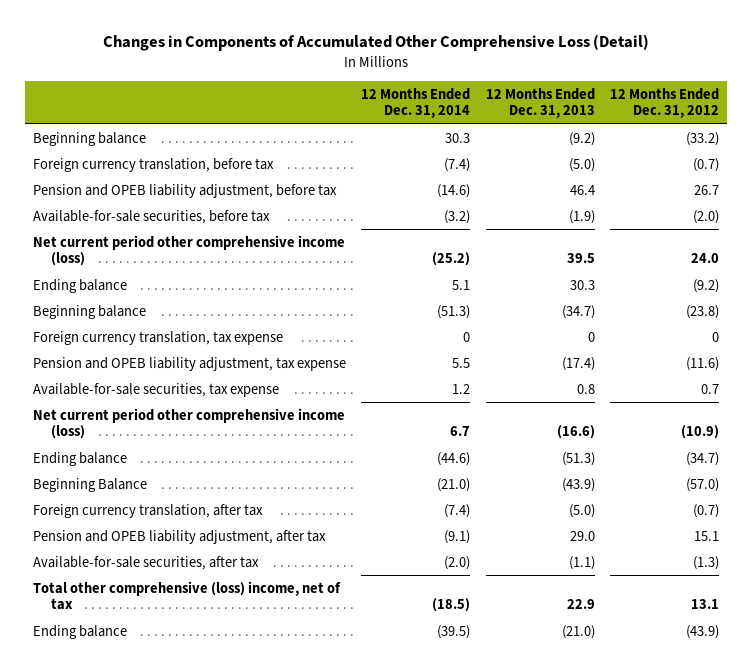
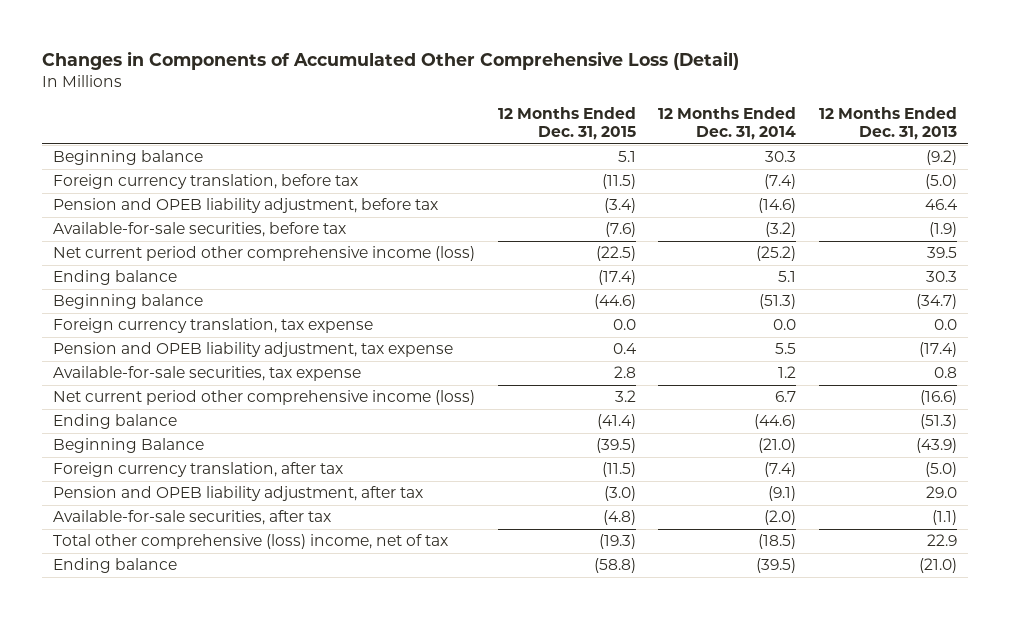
- | 12 Months Ended Dec. 31, 2014 | 12 Months Ended Dec. 31, 2013 | 12 Months Ended Dec. 31, 2012
+ | 12 Months Ended Dec. 31, 2015 | 12 Months Ended Dec. 31, 2014 | 12 Months Ended Dec. 31, 2013
- Foreign currency translation, tax expense | 0 | 0 | 0
+ Foreign currency translation, tax expense | 0.0 | 0.0 | 0.0

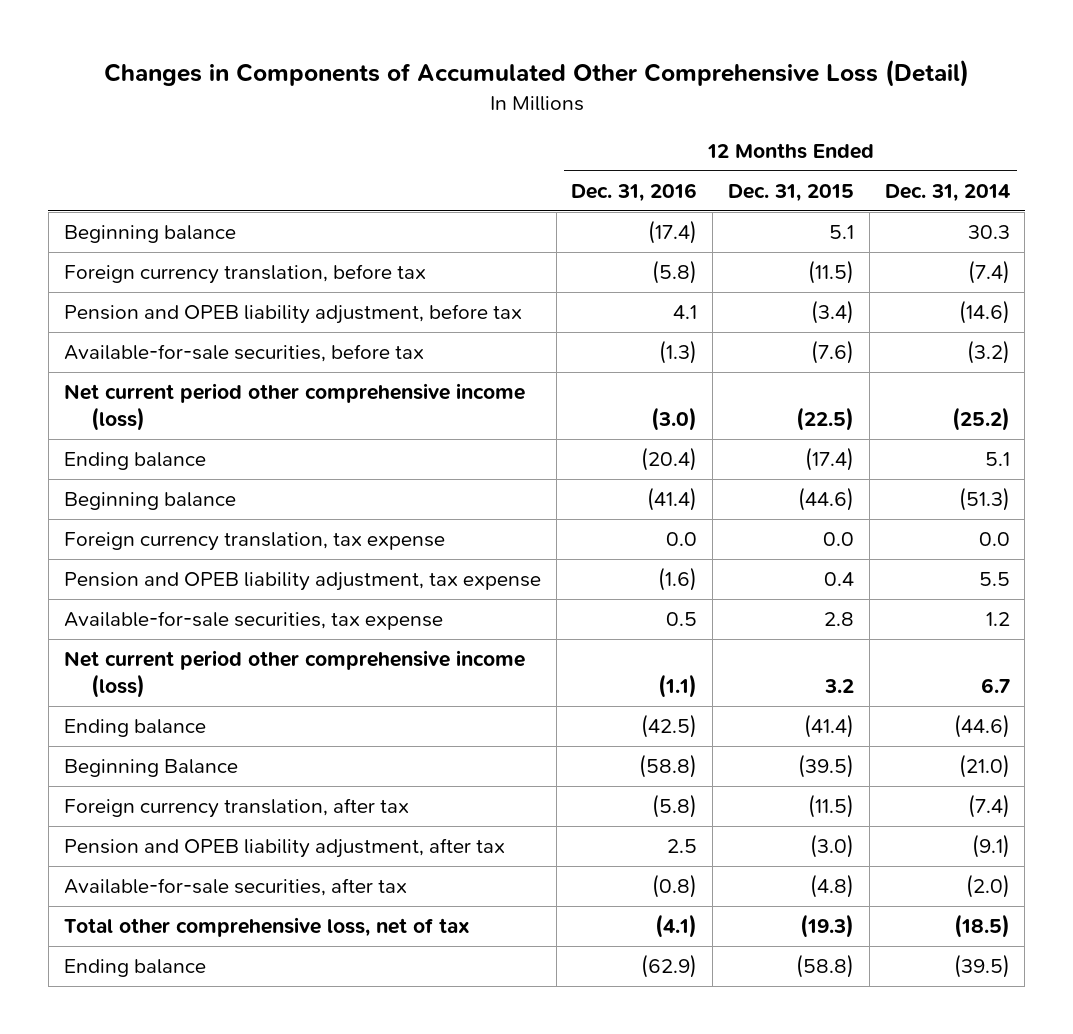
- | 12 Months Ended Dec. 31, 2015 | 12 Months Ended Dec. 31, 2014 | 12 Months Ended Dec. 31, 2013
+ | 12 Months Ended Dec. 31, 2016 | 12 Months Ended Dec. 31, 2015 | 12 Months Ended Dec. 31, 2014
- Total other comprehensive (loss) income, net of tax | (19.3) | (18.5) | 22.9
+ Total other comprehensive loss, net of tax | (4.1) | (19.3) | (18.5)

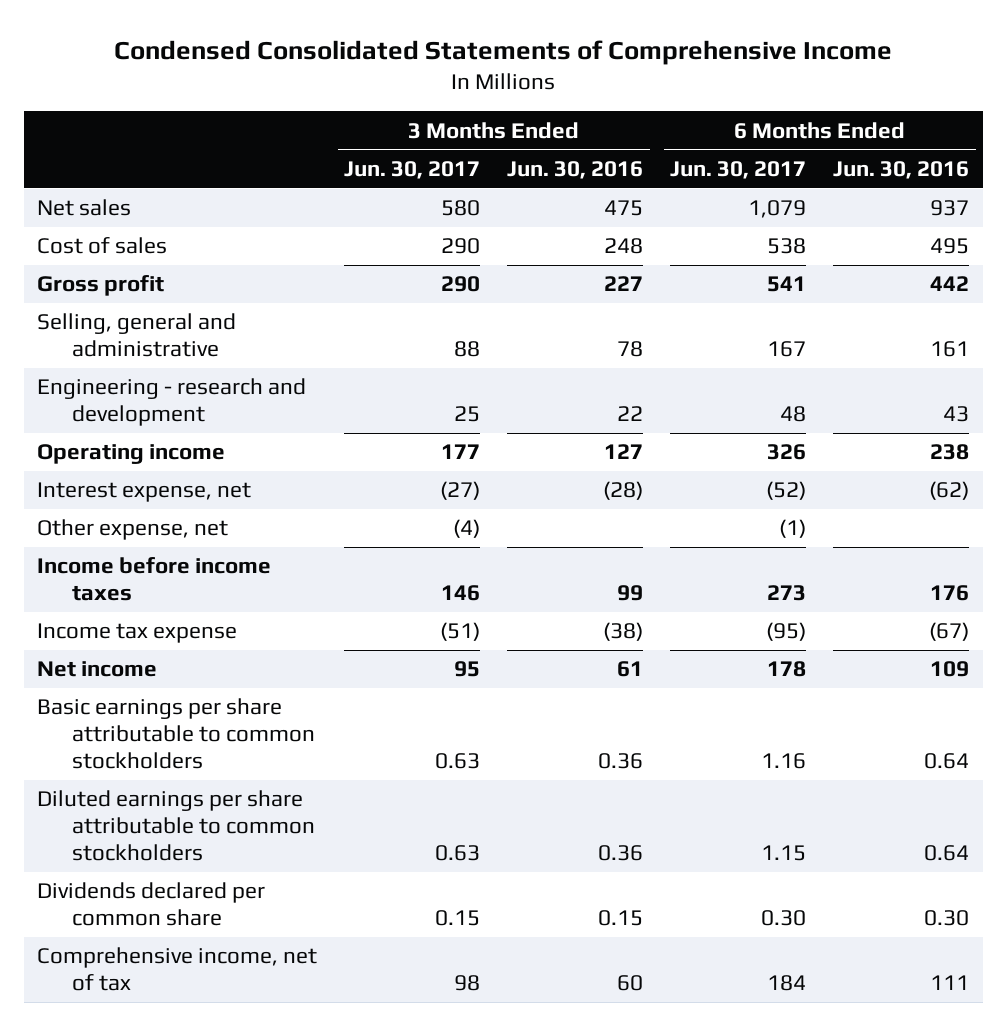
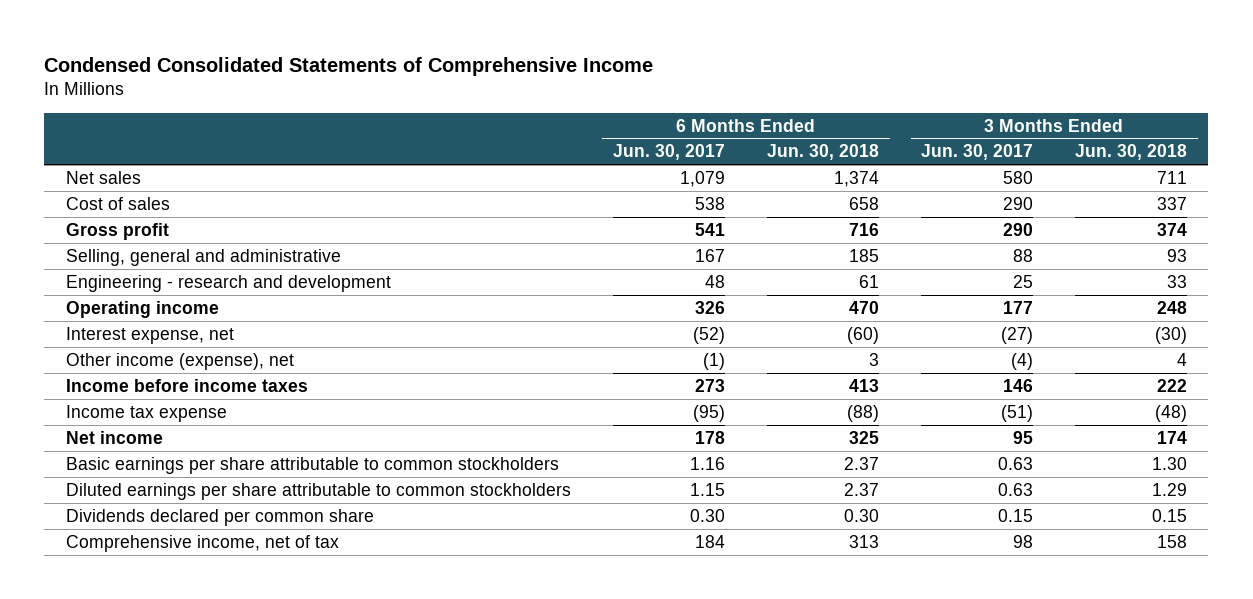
- | 3 Months Ended Jun. 30, 2017 | 3 Months Ended Jun. 30, 2016 | 6 Months Ended Jun. 30, 2017 | 6 Months Ended Jun. 30, 2016
+ | 6 Months Ended Jun. 30, 2017 | 6 Months Ended Jun. 30, 2018 | 3 Months Ended Jun. 30, 2017 | 3 Months Ended Jun. 30, 2018
- Other expense, net | (4) | | (1) |
+ Other income (expense), net | (1) | 3 | (4) | 4

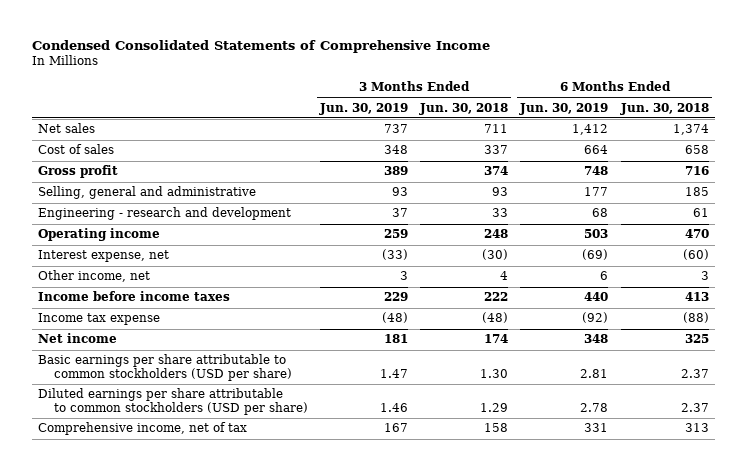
- | 6 Months Ended Jun. 30, 2017 | 6 Months Ended Jun. 30, 2018 | 3 Months Ended Jun. 30, 2017 | 3 Months Ended Jun. 30, 2018
+ | 3 Months Ended Jun. 30, 2019 | 3 Months Ended Jun. 30, 2018 | 6 Months Ended Jun. 30, 2019 | 6 Months Ended Jun. 30, 2018
- Other income (expense), net | (1) | 3 | (4) | 4
+ Other income, net | 3 | 4 | 6 | 3
- Basic earnings per share attributable to common stockholders | 1.16 | 2.37 | 0.63 | 1.30
- Diluted earnings per share attributable to common stockholders | 1.15 | 2.37 | 0.63 | 1.29
- Dividends declared per common share | 0.30 | 0.30 | 0.15 | 0.15
+ Basic earnings per share attributable to common stockholders (USD per share) | 1.47 | 1.30 | 2.81 | 2.37
+ Diluted earnings per share attributable to common stockholders (USD per share) | 1.46 | 1.29 | 2.78 | 2.37

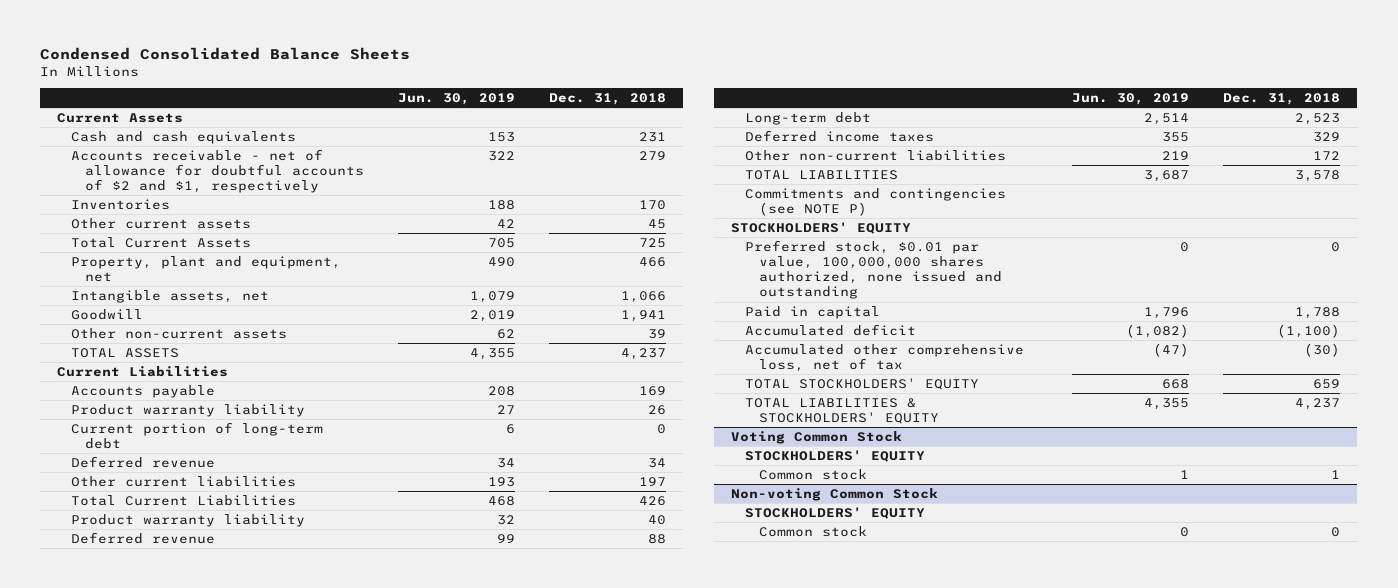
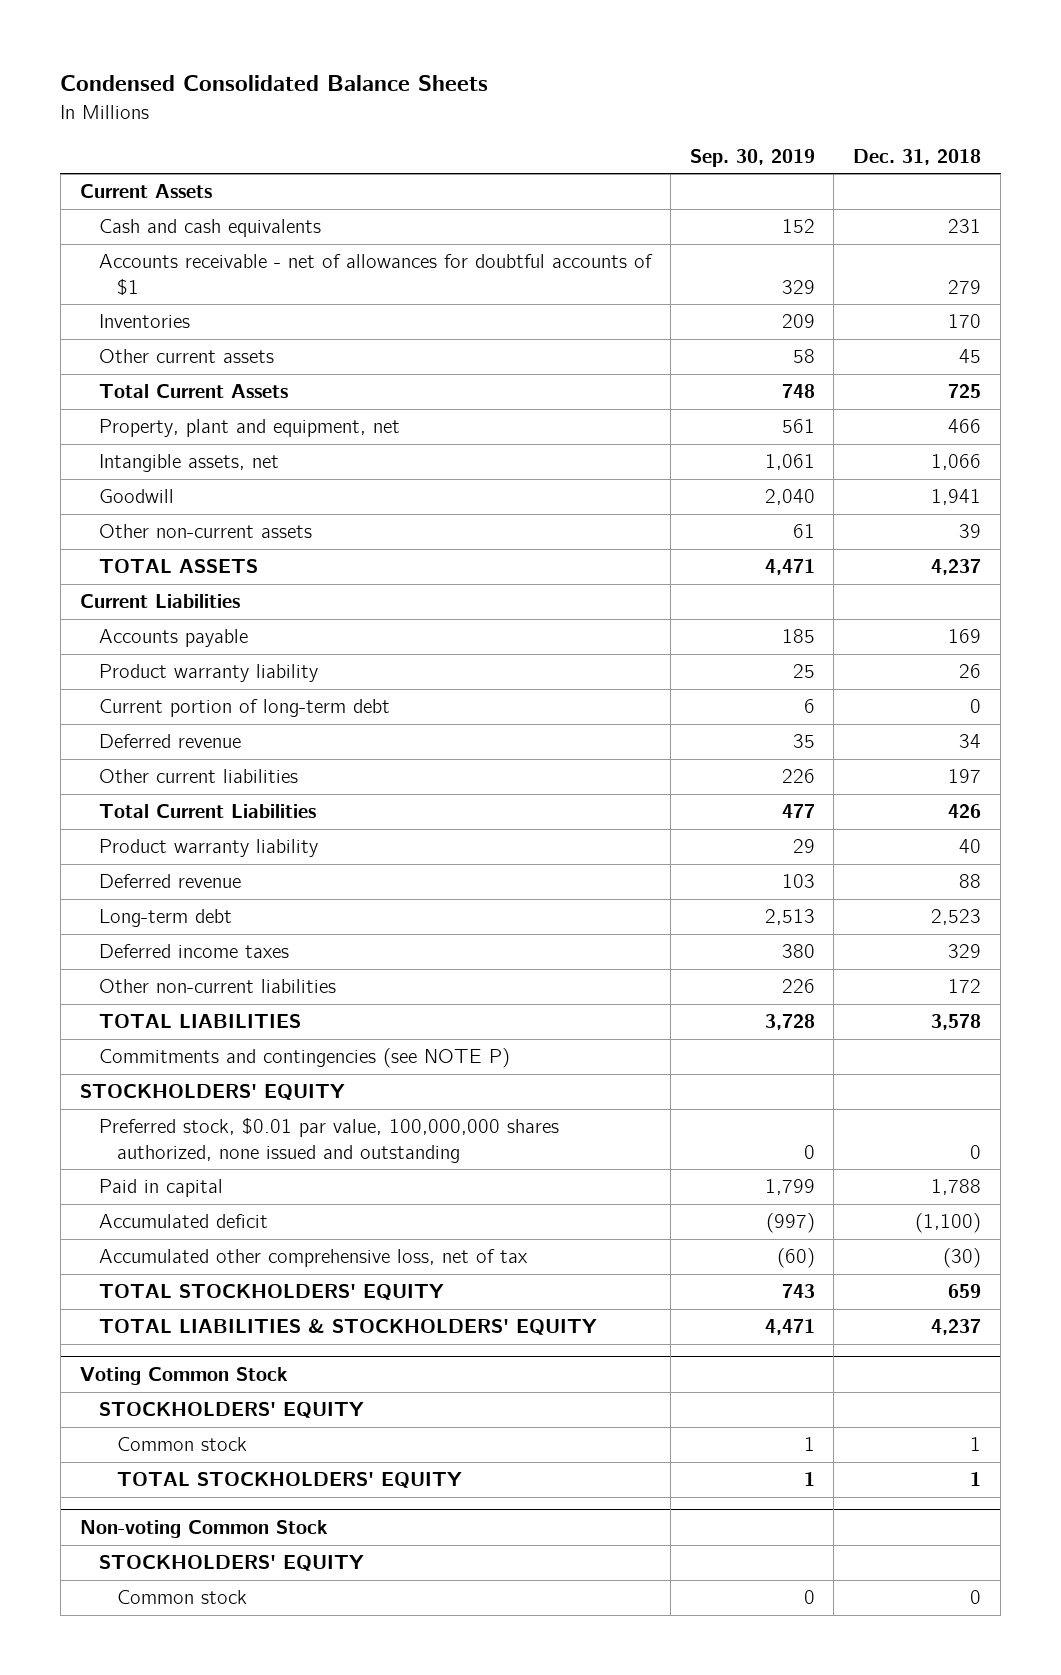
- | Jun. 30, 2019 | Dec. 31, 2018
+ | Sep. 30, 2019 | Dec. 31, 2018
- Accounts receivable - net of allowance for doubtful accounts of $2 and $1, respectively | 322 | 279
+ Accounts receivable - net of allowances for doubtful accounts of $1 | 329 | 279
@ Voting Common Stock
+ TOTAL STOCKHOLDERS' EQUITY | 1 | 1

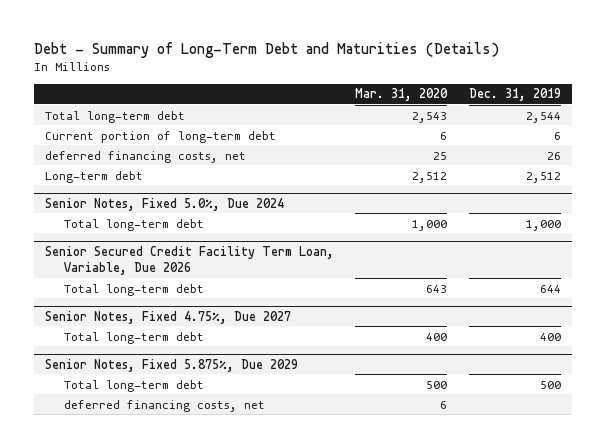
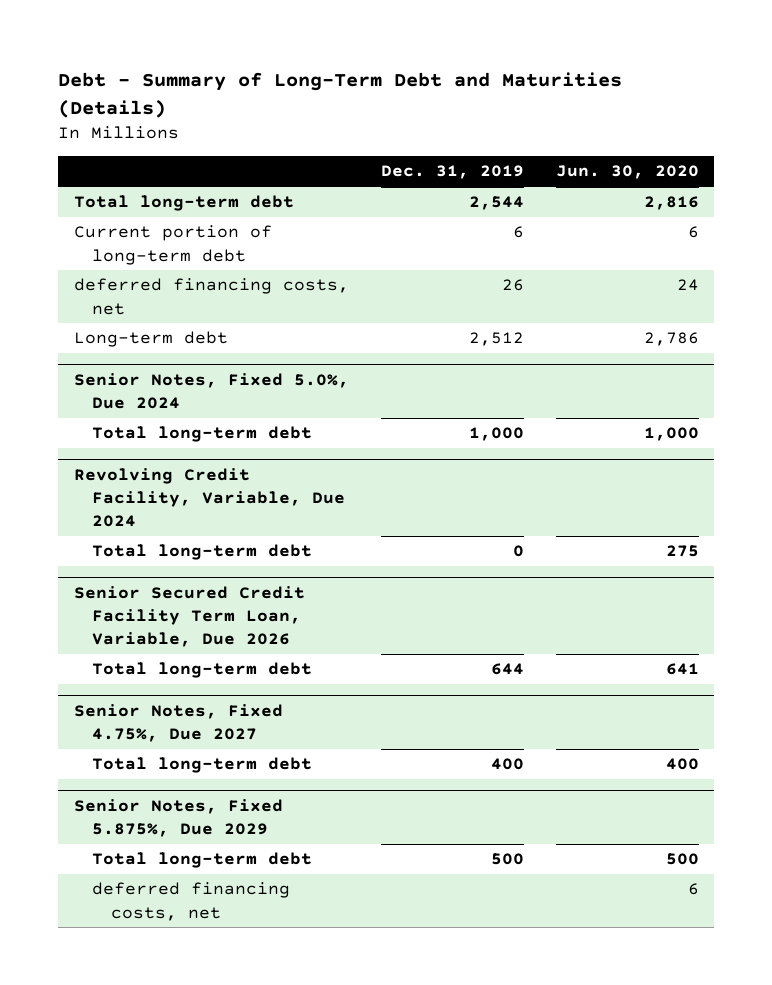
- | Mar. 31, 2020 | Dec. 31, 2019
+ | Dec. 31, 2019 | Jun. 30, 2020
+ Revolving Credit Facility, Variable, Due 2024
+ Total long-term debt | 0 | 275

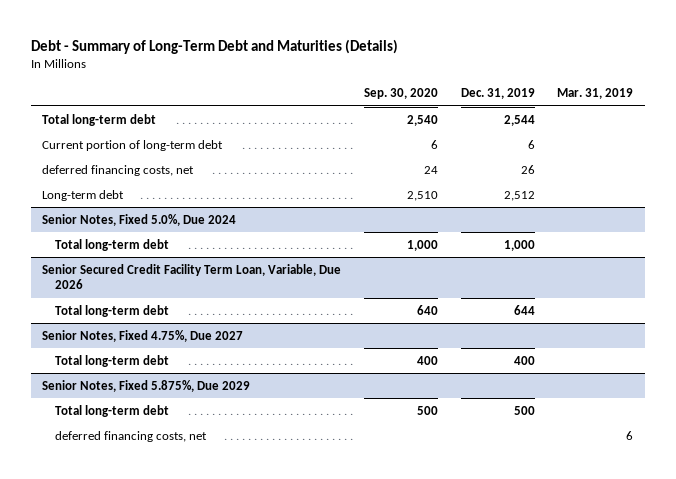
- | Dec. 31, 2019 | Jun. 30, 2020
+ | Sep. 30, 2020 | Dec. 31, 2019 | Mar. 31, 2019
- Revolving Credit Facility, Variable, Due 2024
- Total long-term debt | 0 | 275

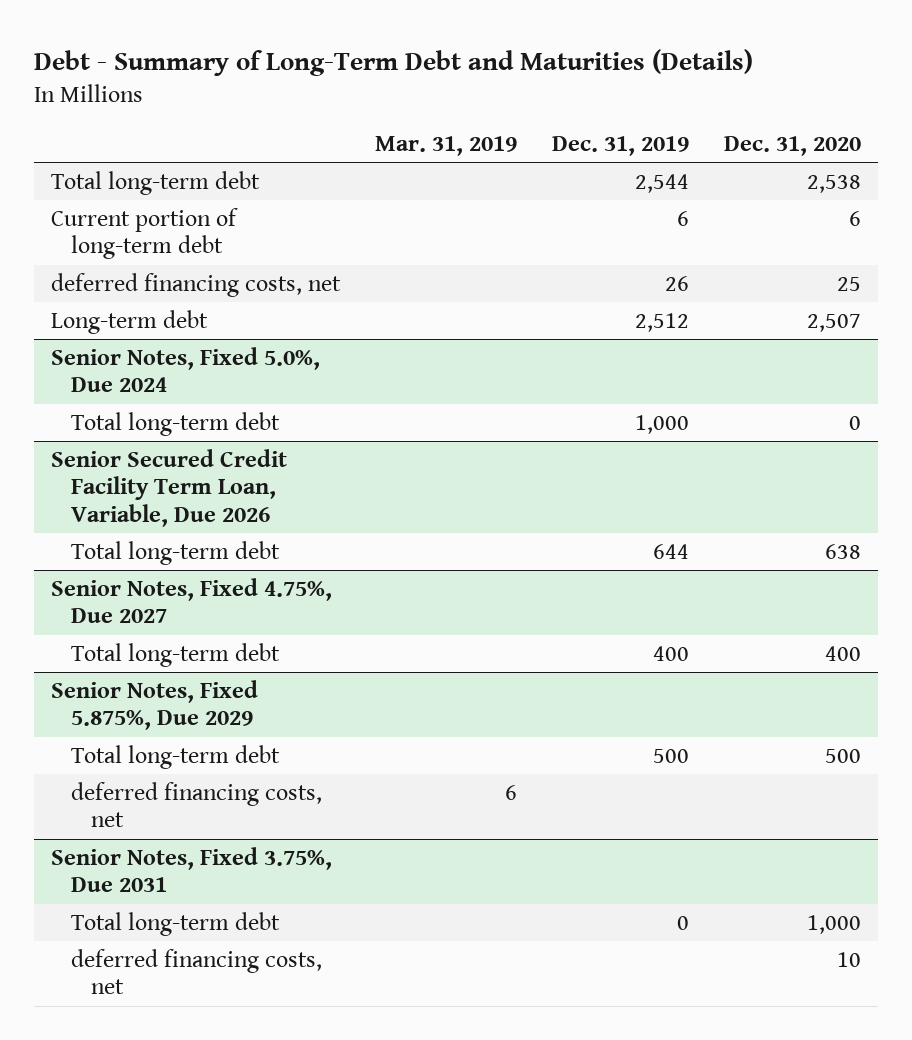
- | Sep. 30, 2020 | Dec. 31, 2019 | Mar. 31, 2019
+ | Mar. 31, 2019 | Dec. 31, 2019 | Dec. 31, 2020
+ Senior Notes, Fixed 3.75%, Due 2031
+ Total long-term debt | | 0 | 1,000
+ deferred financing costs, net | | | 10

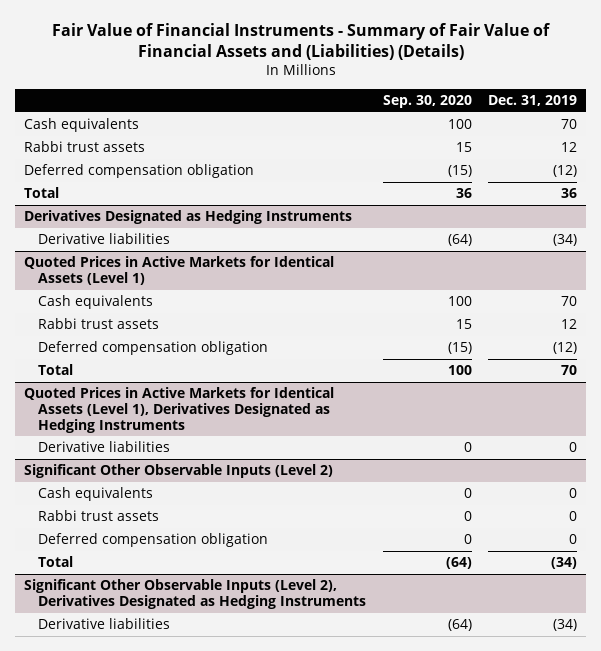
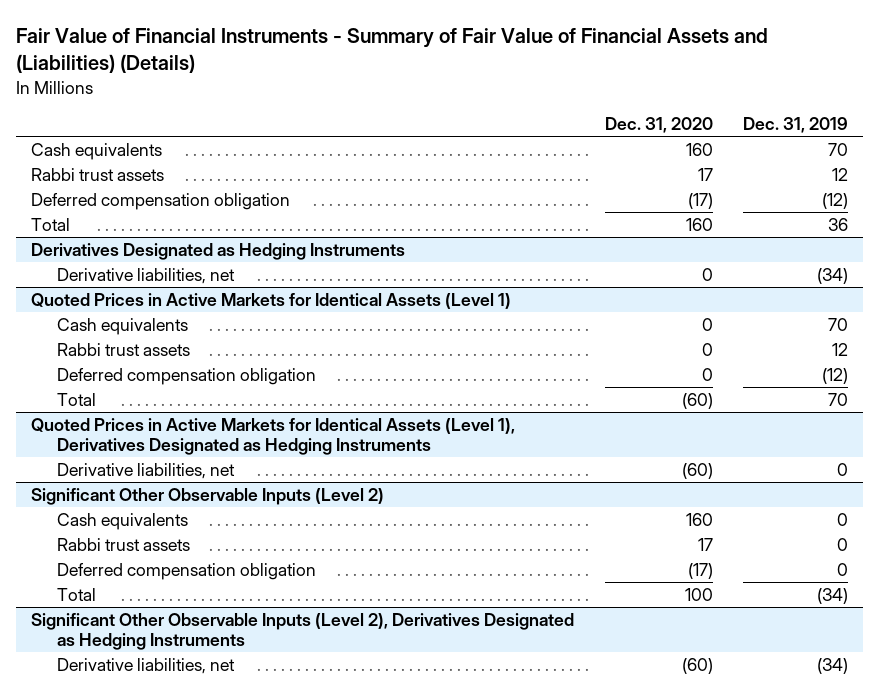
- | Sep. 30, 2020 | Dec. 31, 2019
+ | Dec. 31, 2020 | Dec. 31, 2019
@ Derivatives Designated as Hedging Instruments
- Derivative liabilities | (64) | (34)
+ Derivative liabilities, net | 0 | (34)
@ Quoted Prices in Active Markets for Identical Assets (Level 1), Derivatives Designated as Hedging Instruments
- Derivative liabilities | 0 | 0
+ Derivative liabilities, net | (60) | 0
@ Significant Other Observable Inputs (Level 2), Derivatives Designated as Hedging Instruments
- Derivative liabilities | (64) | (34)
+ Derivative liabilities, net | (60) | (34)

